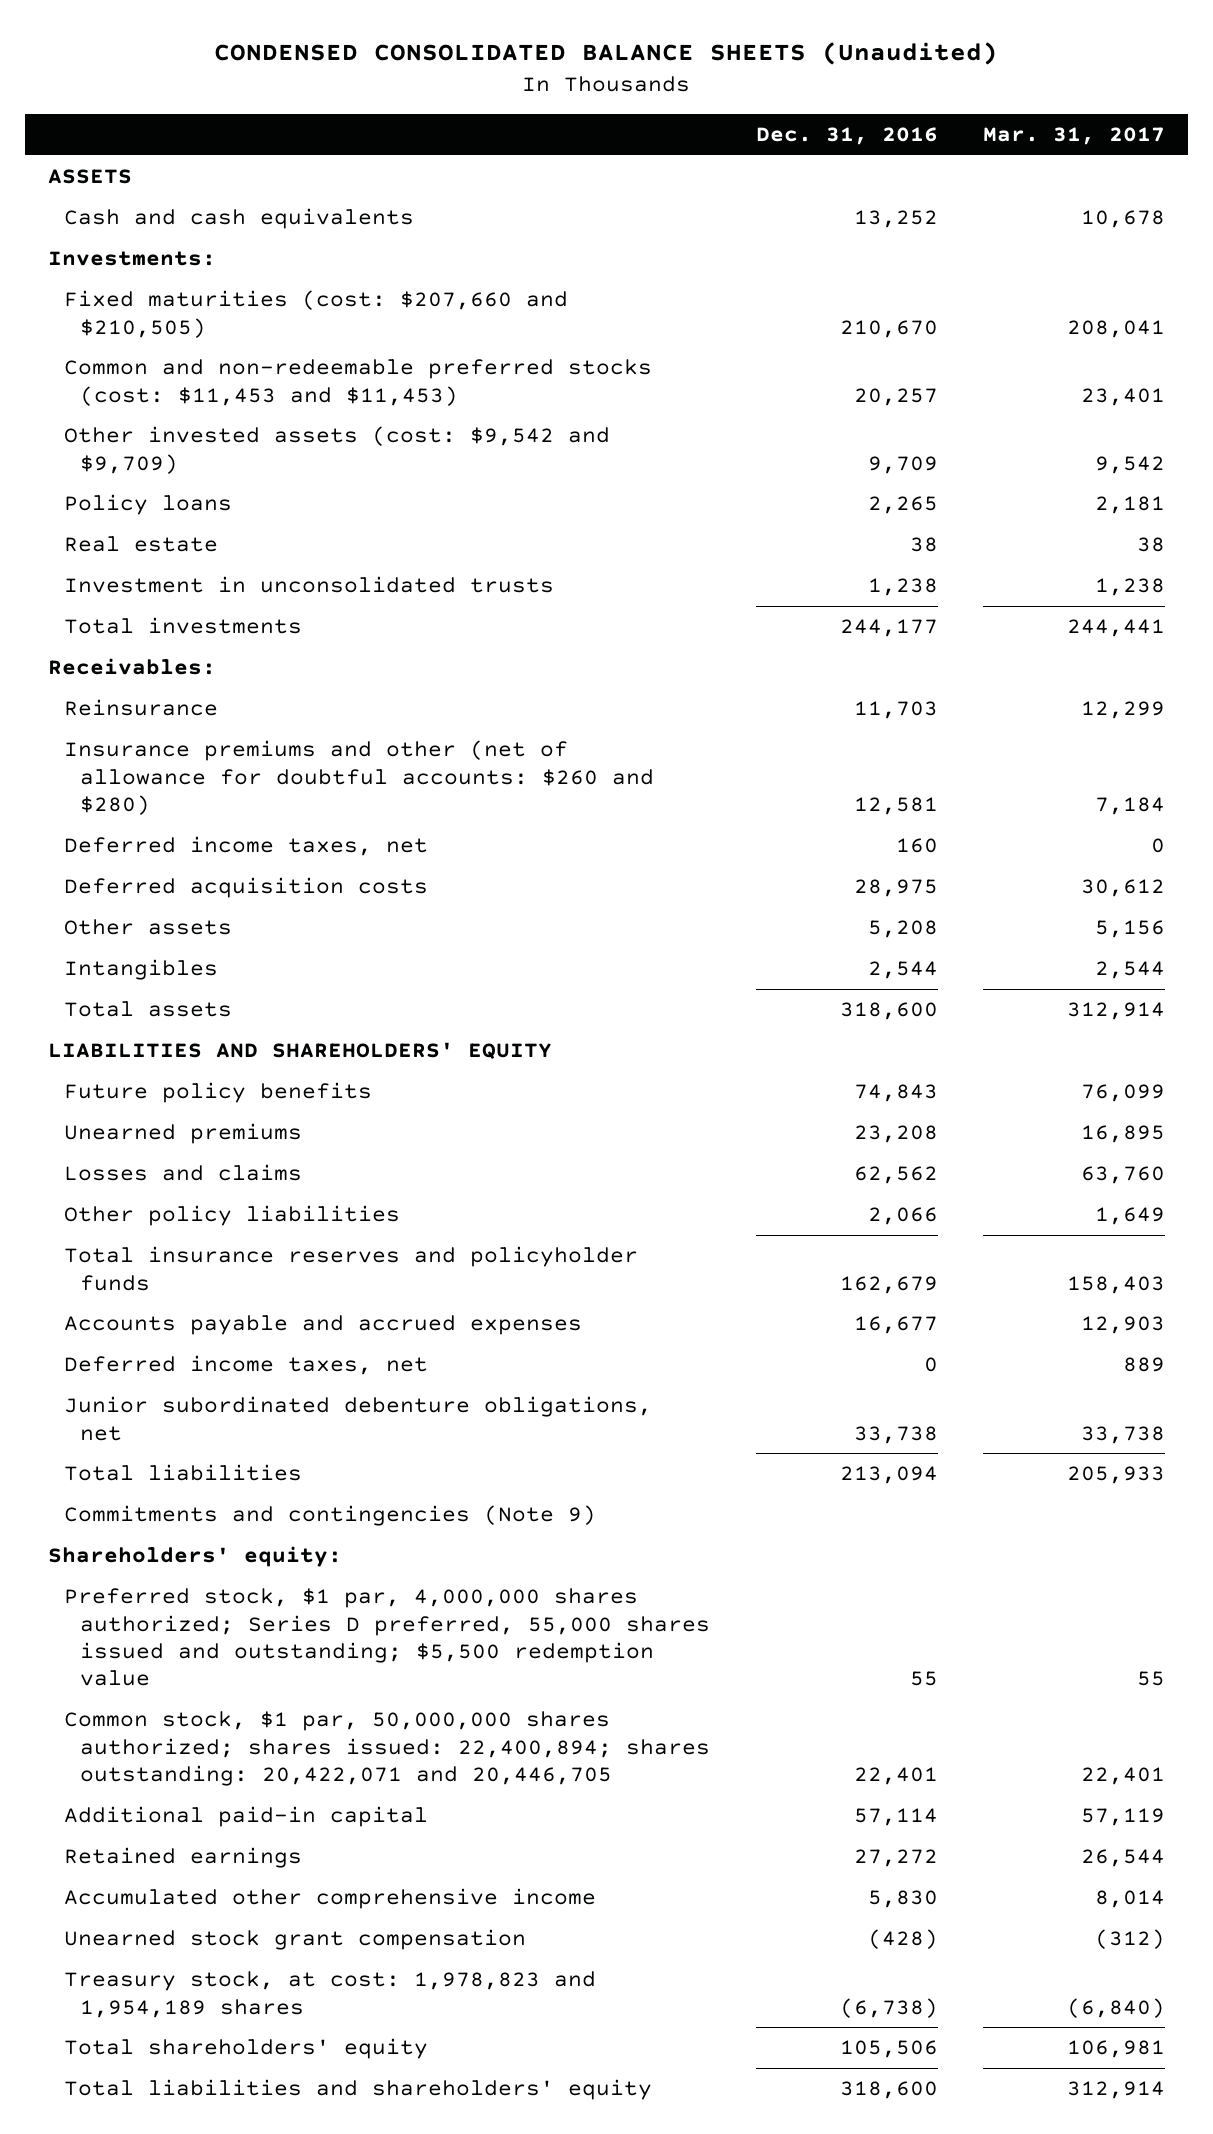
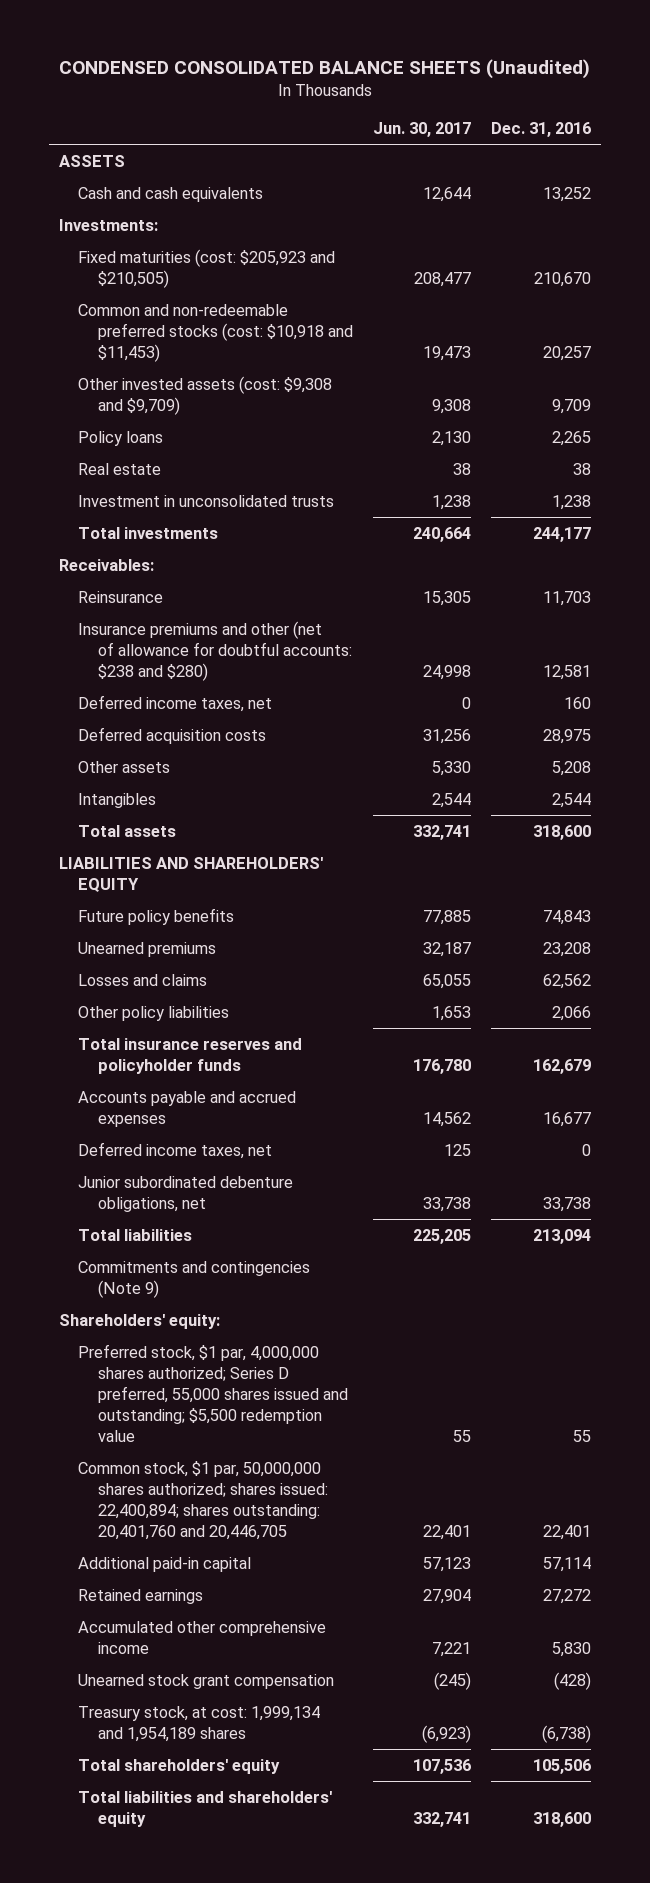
- | Dec. 31, 2016 | Mar. 31, 2017
+ | Jun. 30, 2017 | Dec. 31, 2016
- Fixed maturities (cost: $207,660 and $210,505) | 210,670 | 208,041
- Common and non-redeemable preferred stocks (cost: $11,453 and $11,453) | 20,257 | 23,401
- Other invested assets (cost: $9,542 and $9,709) | 9,709 | 9,542
+ Fixed maturities (cost: $205,923 and $210,505) | 208,477 | 210,670
+ Common and non-redeemable preferred stocks (cost: $10,918 and $11,453) | 19,473 | 20,257
+ Other invested assets (cost: $9,308 and $9,709) | 9,308 | 9,709
- Insurance premiums and other (net of allowance for doubtful accounts: $260 and $280) | 12,581 | 7,184
+ Insurance premiums and other (net of allowance for doubtful accounts: $238 and $280) | 24,998 | 12,581
- Common stock, $1 par, 50,000,000 shares authorized; shares issued: 22,400,894; shares outstanding: 20,422,071 and 20,446,705 | 22,401 | 22,401
+ Common stock, $1 par, 50,000,000 shares authorized; shares issued: 22,400,894; shares outstanding: 20,401,760 and 20,446,705 | 22,401 | 22,401
- Treasury stock, at cost: 1,978,823 and 1,954,189 shares | (6,738) | (6,840)
+ Treasury stock, at cost: 1,999,134 and 1,954,189 shares | (6,923) | (6,738)

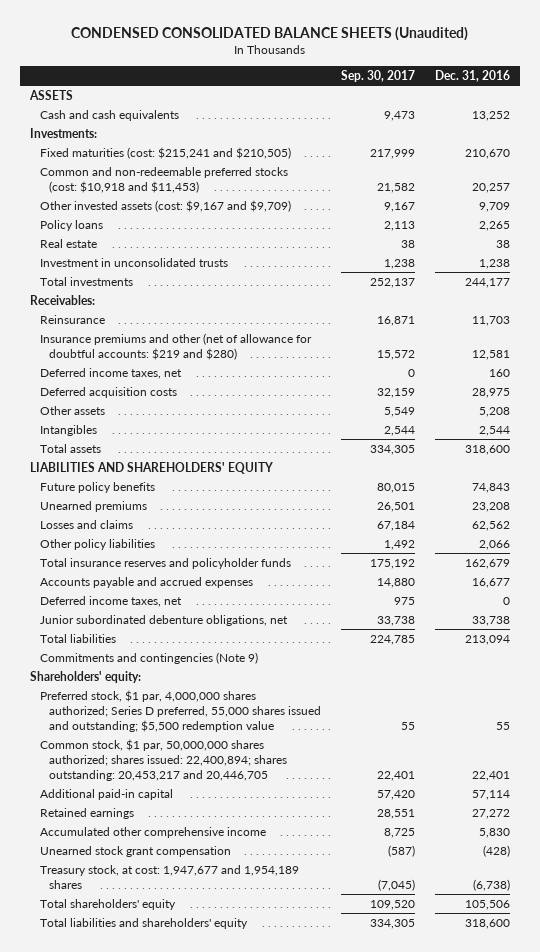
- | Jun. 30, 2017 | Dec. 31, 2016
+ | Sep. 30, 2017 | Dec. 31, 2016
- Fixed maturities (cost: $205,923 and $210,505) | 208,477 | 210,670
+ Fixed maturities (cost: $215,241 and $210,505) | 217,999 | 210,670
- Other invested assets (cost: $9,308 and $9,709) | 9,308 | 9,709
+ Other invested assets (cost: $9,167 and $9,709) | 9,167 | 9,709
- Insurance premiums and other (net of allowance for doubtful accounts: $238 and $280) | 24,998 | 12,581
+ Insurance premiums and other (net of allowance for doubtful accounts: $219 and $280) | 15,572 | 12,581
- Common stock, $1 par, 50,000,000 shares authorized; shares issued: 22,400,894; shares outstanding: 20,401,760 and 20,446,705 | 22,401 | 22,401
+ Common stock, $1 par, 50,000,000 shares authorized; shares issued: 22,400,894; shares outstanding: 20,453,217 and 20,446,705 | 22,401 | 22,401
- Treasury stock, at cost: 1,999,134 and 1,954,189 shares | (6,923) | (6,738)
+ Treasury stock, at cost: 1,947,677 and 1,954,189 shares | (7,045) | (6,738)

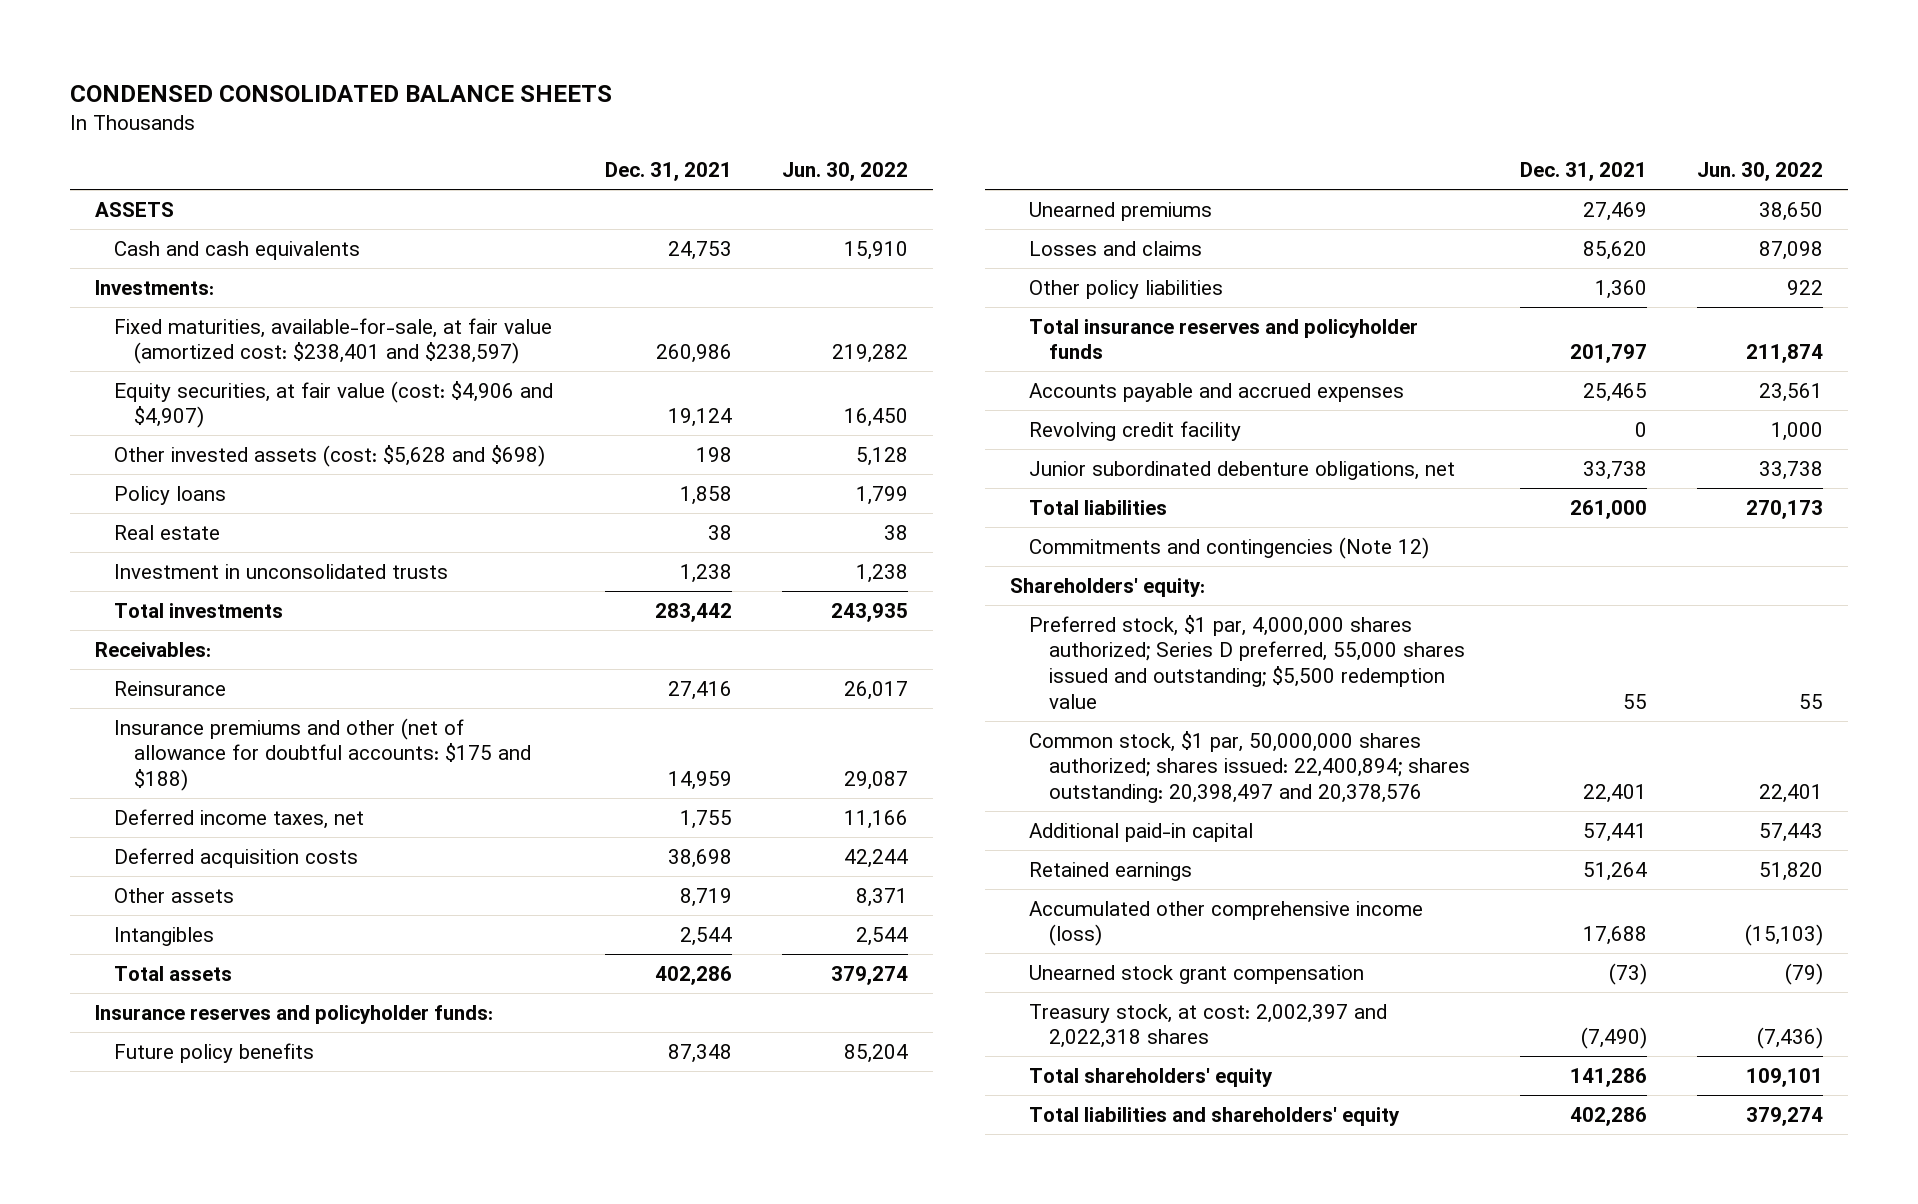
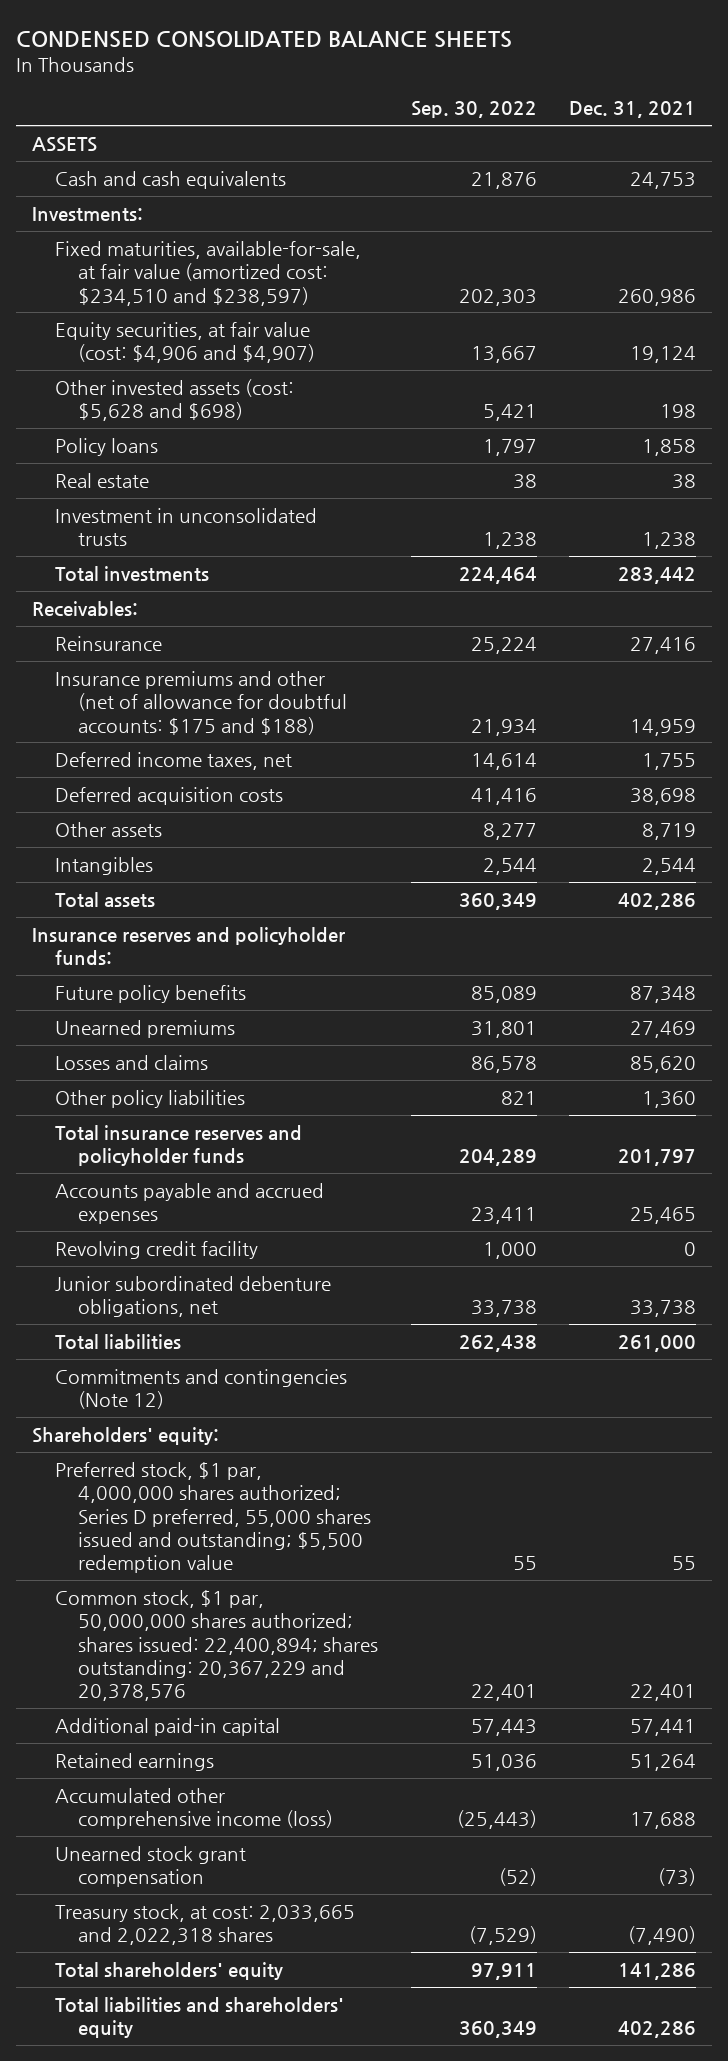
- | Dec. 31, 2021 | Jun. 30, 2022
+ | Sep. 30, 2022 | Dec. 31, 2021
- Fixed maturities, available-for-sale, at fair value (amortized cost: $238,401 and $238,597) | 260,986 | 219,282
+ Fixed maturities, available-for-sale, at fair value (amortized cost: $234,510 and $238,597) | 202,303 | 260,986
- Common stock, $1 par, 50,000,000 shares authorized; shares issued: 22,400,894; shares outstanding: 20,398,497 and 20,378,576 | 22,401 | 22,401
+ Common stock, $1 par, 50,000,000 shares authorized; shares issued: 22,400,894; shares outstanding: 20,367,229 and 20,378,576 | 22,401 | 22,401
- Treasury stock, at cost: 2,002,397 and 2,022,318 shares | (7,490) | (7,436)
+ Treasury stock, at cost: 2,033,665 and 2,022,318 shares | (7,529) | (7,490)

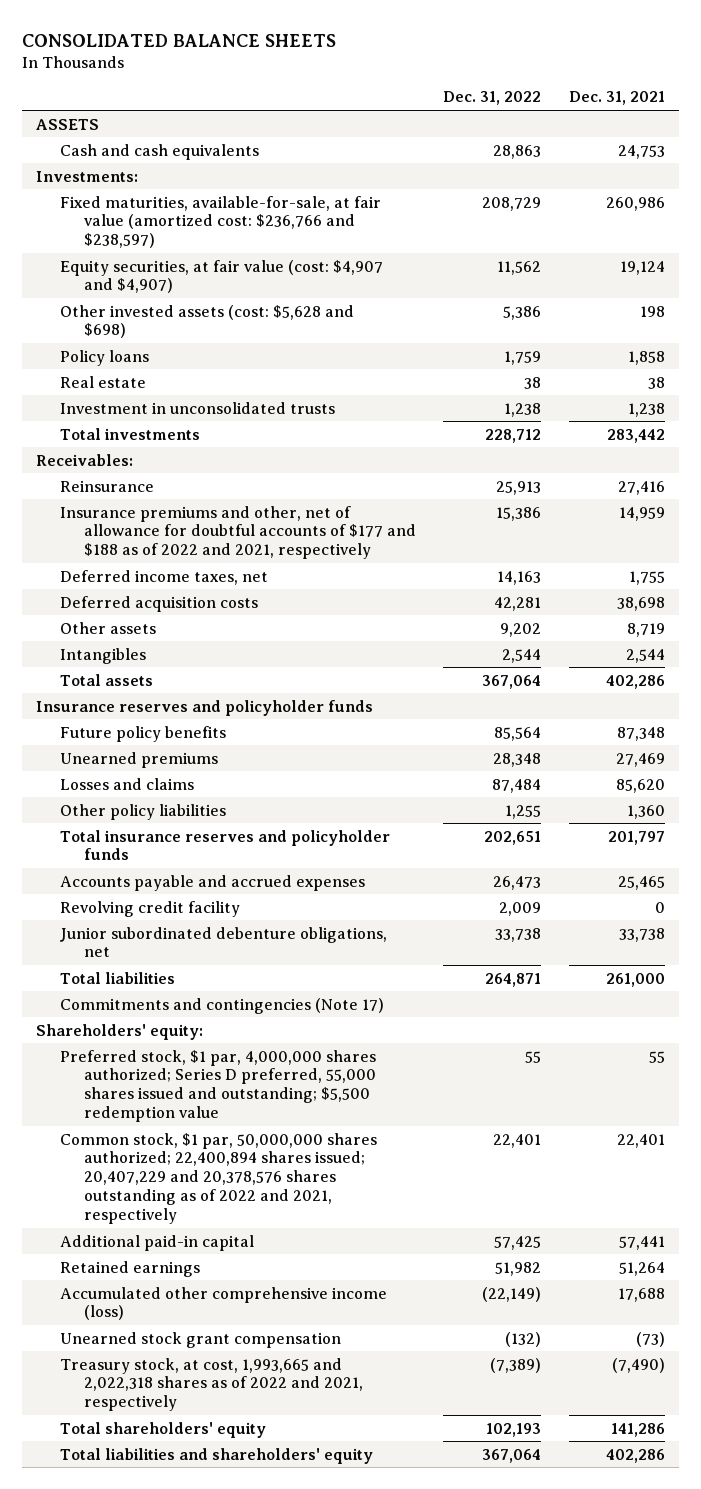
- CONDENSED CONSOLIDATED BALANCE SHEETS
+ CONSOLIDATED BALANCE SHEETS
- | Sep. 30, 2022 | Dec. 31, 2021
+ | Dec. 31, 2022 | Dec. 31, 2021
- Fixed maturities, available-for-sale, at fair value (amortized cost: $234,510 and $238,597) | 202,303 | 260,986
- Equity securities, at fair value (cost: $4,906 and $4,907) | 13,667 | 19,124
+ Fixed maturities, available-for-sale, at fair value (amortized cost: $236,766 and $238,597) | 208,729 | 260,986
+ Equity securities, at fair value (cost: $4,907 and $4,907) | 11,562 | 19,124
- Insurance premiums and other (net of allowance for doubtful accounts: $175 and $188) | 21,934 | 14,959
+ Insurance premiums and other, net of allowance for doubtful accounts of $177 and $188 as of 2022 and 2021, respectively | 15,386 | 14,959
- Insurance reserves and policyholder funds:
+ Insurance reserves and policyholder funds
- Commitments and contingencies (Note 12)
+ Commitments and contingencies (Note 17)
- Common stock, $1 par, 50,000,000 shares authorized; shares issued: 22,400,894; shares outstanding: 20,367,229 and 20,378,576 | 22,401 | 22,401
+ Common stock, $1 par, 50,000,000 shares authorized; 22,400,894 shares issued; 20,407,229 and 20,378,576 shares outstanding as of 2022 and 2021, respectively | 22,401 | 22,401
- Treasury stock, at cost: 2,033,665 and 2,022,318 shares | (7,529) | (7,490)
+ Treasury stock, at cost, 1,993,665 and 2,022,318 shares as of 2022 and 2021, respectively | (7,389) | (7,490)

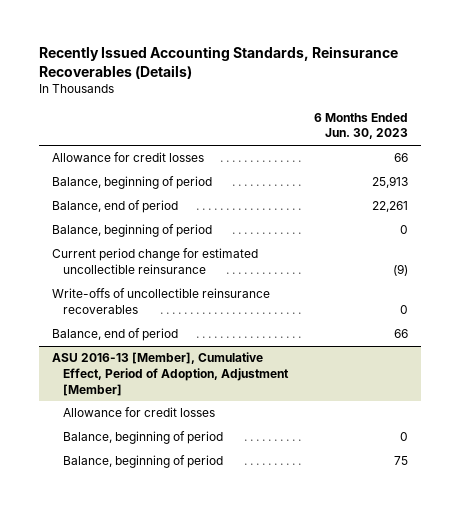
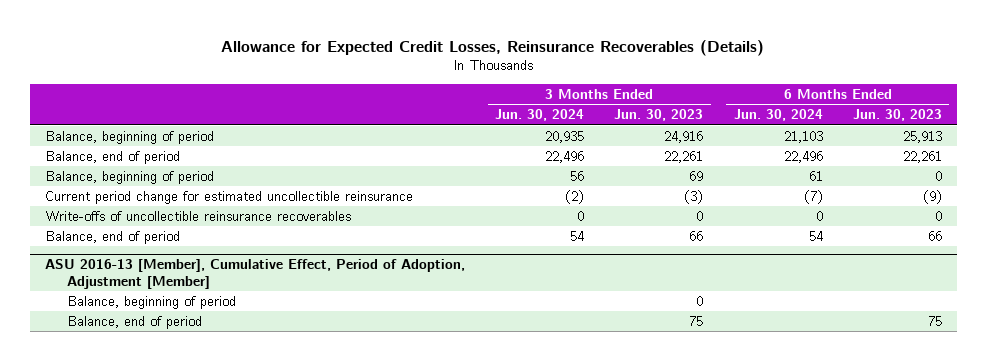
- Recently Issued Accounting Standards, Reinsurance Recoverables (Details)
+ Allowance for Expected Credit Losses, Reinsurance Recoverables (Details)
- | 6 Months Ended Jun. 30, 2023
+ | 3 Months Ended Jun. 30, 2024 | 3 Months Ended Jun. 30, 2023 | 6 Months Ended Jun. 30, 2024 | 6 Months Ended Jun. 30, 2023
- Allowance for credit losses | 66
@ ASU 2016-13 [Member], Cumulative Effect, Period of Adoption, Adjustment [Member]
- Allowance for credit losses
- Balance, beginning of period | 0
- Balance, beginning of period | 75
+ Balance, beginning of period | | 0 | |
+ Balance, end of period | | 75 | | 75

